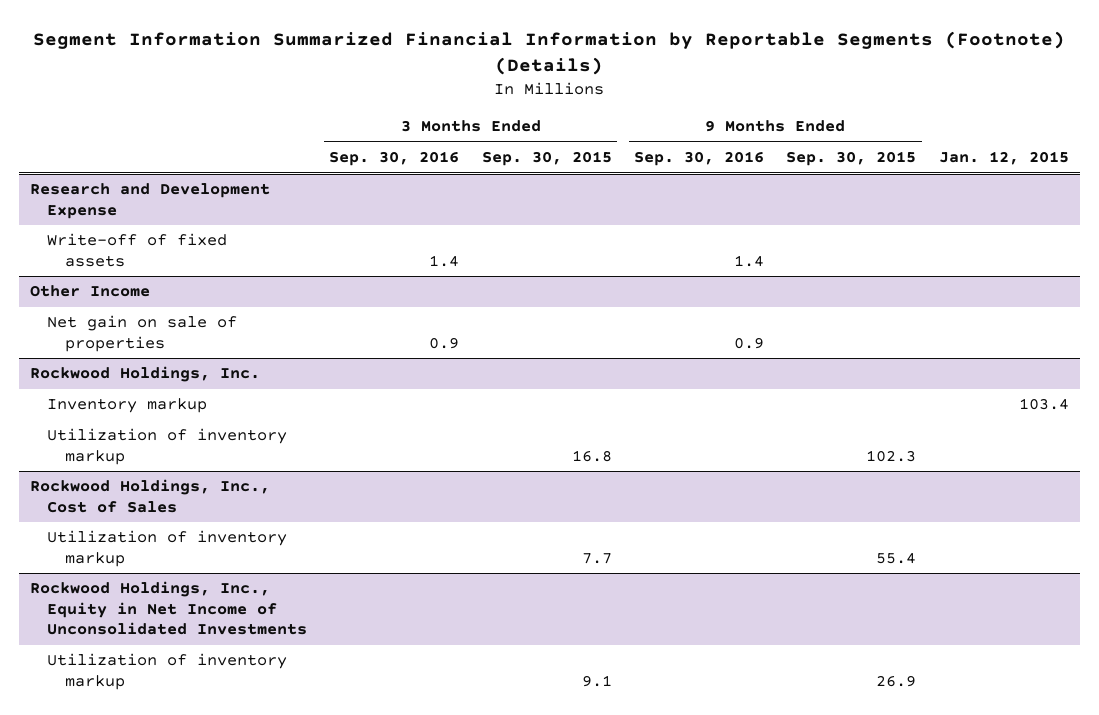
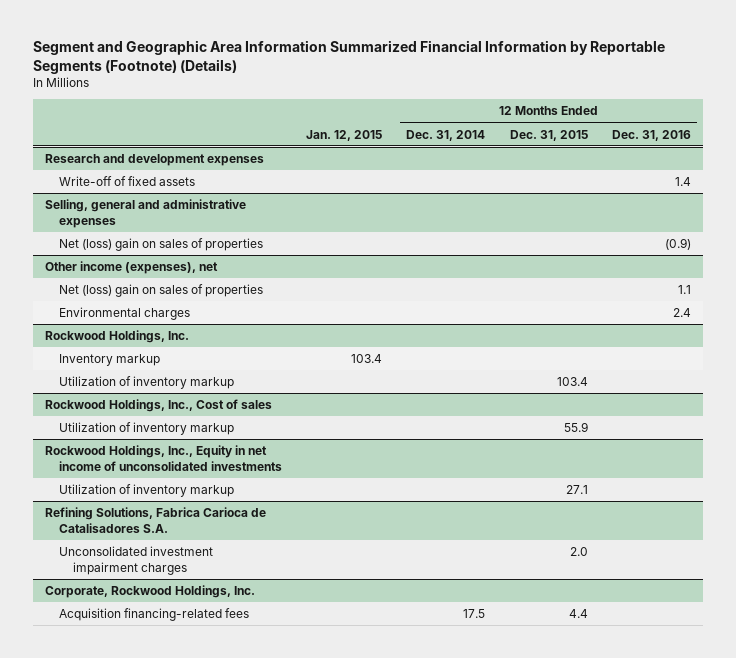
- Segment Information Summarized Financial Information by Reportable Segments (Footnote) (Details)
+ Segment and Geographic Area Information Summarized Financial Information by Reportable Segments (Footnote) (Details)
- | 3 Months Ended Sep. 30, 2016 | 3 Months Ended Sep. 30, 2015 | 9 Months Ended Sep. 30, 2016 | 9 Months Ended Sep. 30, 2015 | Jan. 12, 2015
+ | Jan. 12, 2015 | 12 Months Ended Dec. 31, 2014 | 12 Months Ended Dec. 31, 2015 | 12 Months Ended Dec. 31, 2016
- Research and Development Expense
+ Research and development expenses
- Other Income
- Net gain on sale of properties | 0.9 | | 0.9 | |
+ Selling, general and administrative expenses
+ Net (loss) gain on sales of properties | | | | (0.9)
+ Other income (expenses), net
+ Net (loss) gain on sales of properties | | | | 1.1
+ Environmental charges | | | | 2.4
- Rockwood Holdings, Inc., Cost of Sales
+ Rockwood Holdings, Inc., Cost of sales
- Rockwood Holdings, Inc., Equity in Net Income of Unconsolidated Investments
+ Rockwood Holdings, Inc., Equity in net income of unconsolidated investments
+ Refining Solutions, Fabrica Carioca de Catalisadores S.A.
+ Unconsolidated investment impairment charges | | | 2.0 |
+ Corporate, Rockwood Holdings, Inc.
+ Acquisition financing-related fees | | 17.5 | 4.4 |

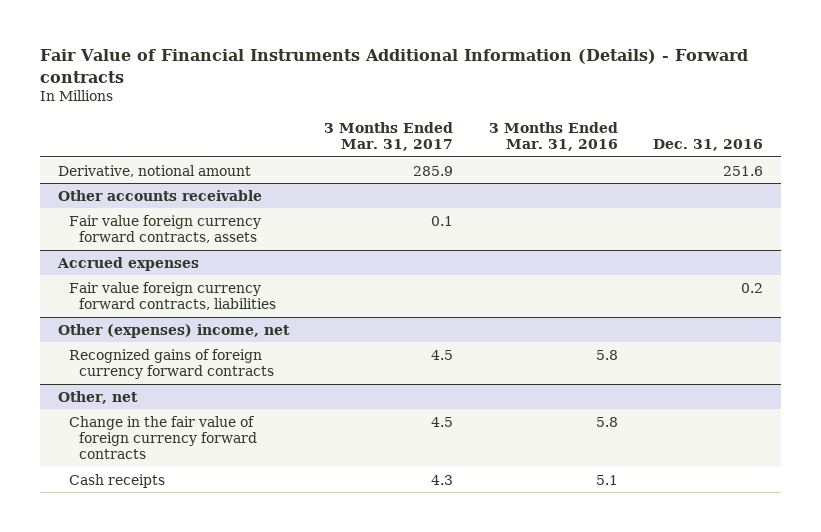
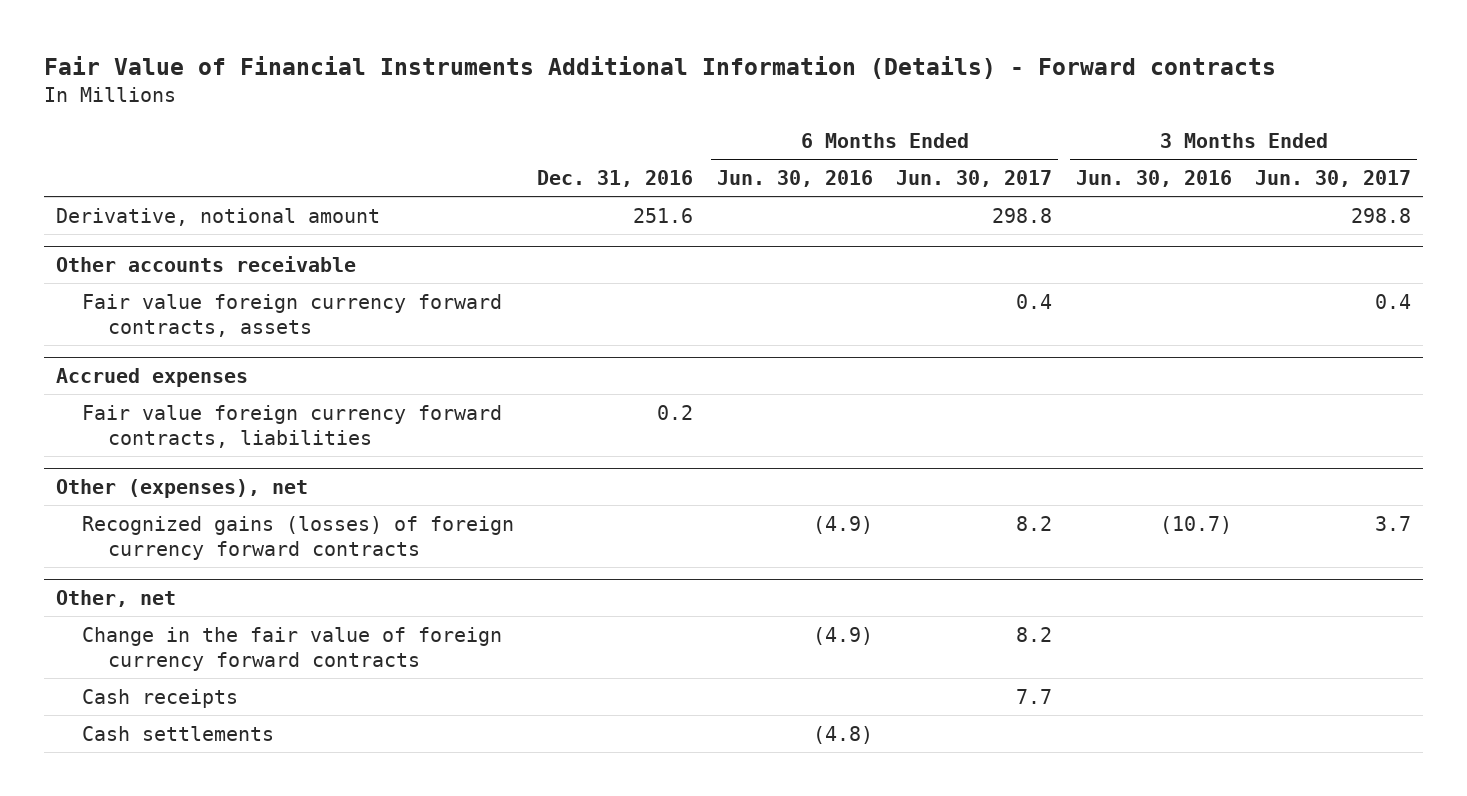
- | 3 Months Ended Mar. 31, 2017 | 3 Months Ended Mar. 31, 2016 | Dec. 31, 2016
+ | Dec. 31, 2016 | 6 Months Ended Jun. 30, 2016 | 6 Months Ended Jun. 30, 2017 | 3 Months Ended Jun. 30, 2016 | 3 Months Ended Jun. 30, 2017
- Other (expenses) income, net
- Recognized gains of foreign currency forward contracts | 4.5 | 5.8 |
+ Other (expenses), net
+ Recognized gains (losses) of foreign currency forward contracts | | (4.9) | 8.2 | (10.7) | 3.7
@ Other, net
+ Cash settlements | | (4.8) | | |

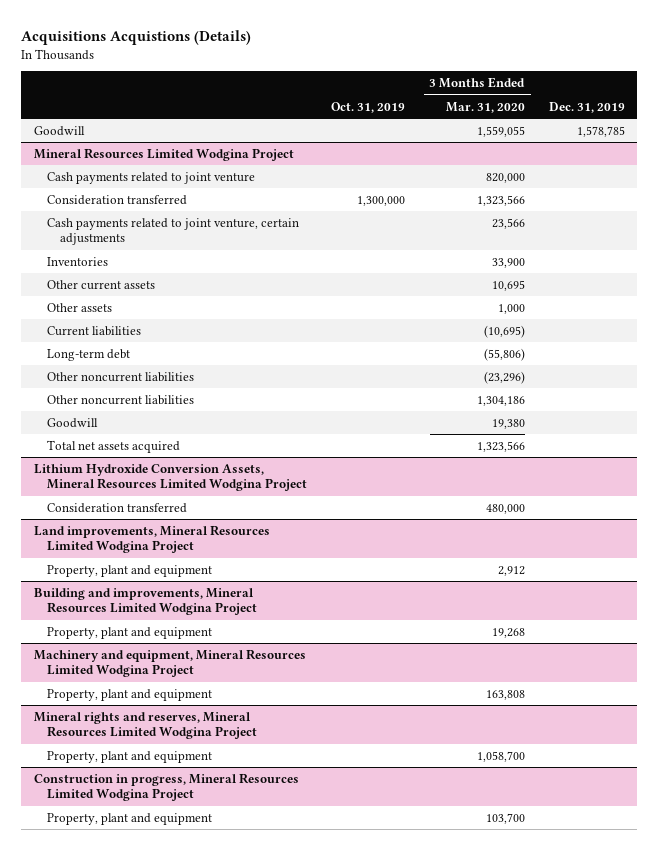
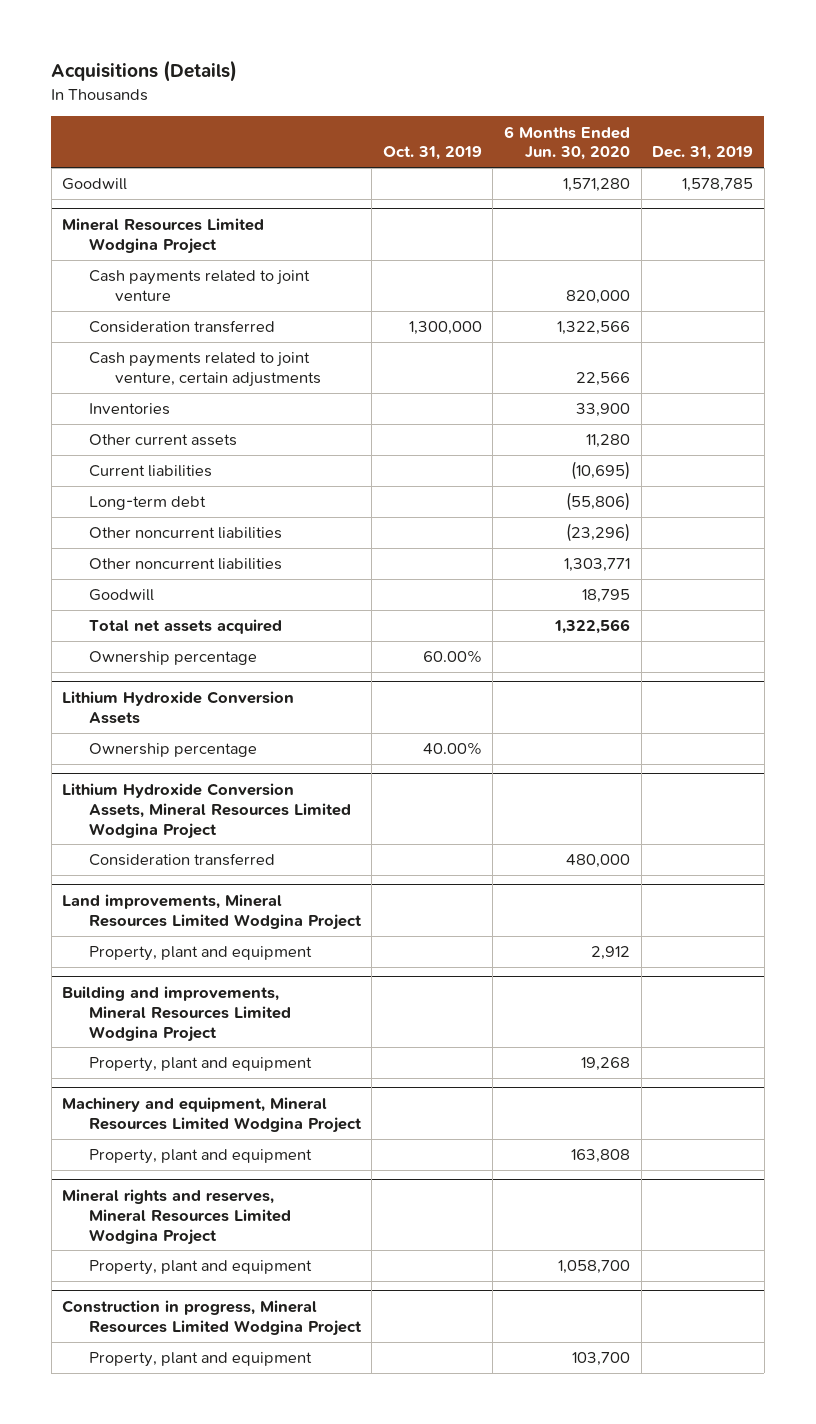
- Acquisitions Acquistions (Details)
+ Acquisitions (Details)
- | Oct. 31, 2019 | 3 Months Ended Mar. 31, 2020 | Dec. 31, 2019
+ | Oct. 31, 2019 | 6 Months Ended Jun. 30, 2020 | Dec. 31, 2019
@ Mineral Resources Limited Wodgina Project
- Other assets | | 1,000 |
+ Ownership percentage | 60.00% | |
+ Lithium Hydroxide Conversion Assets
+ Ownership percentage | 40.00% | |

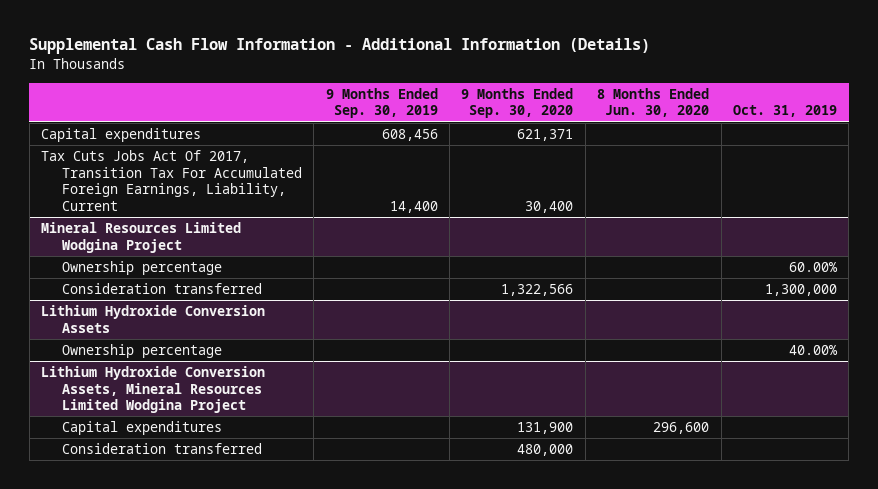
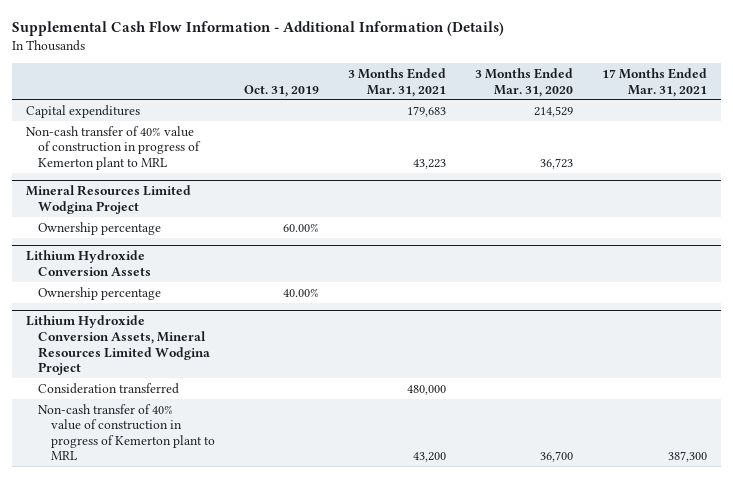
- | 9 Months Ended Sep. 30, 2019 | 9 Months Ended Sep. 30, 2020 | 8 Months Ended Jun. 30, 2020 | Oct. 31, 2019
+ | Oct. 31, 2019 | 3 Months Ended Mar. 31, 2021 | 3 Months Ended Mar. 31, 2020 | 17 Months Ended Mar. 31, 2021
- Tax Cuts Jobs Act Of 2017, Transition Tax For Accumulated Foreign Earnings, Liability, Current | 14,400 | 30,400 | |
+ Non-cash transfer of 40% value of construction in progress of Kemerton plant to MRL | | 43,223 | 36,723 |
@ Mineral Resources Limited Wodgina Project
- Consideration transferred | | 1,322,566 | | 1,300,000
@ Lithium Hydroxide Conversion Assets, Mineral Resources Limited Wodgina Project
- Capital expenditures | | 131,900 | 296,600 |
+ Non-cash transfer of 40% value of construction in progress of Kemerton plant to MRL | | 43,200 | 36,700 | 387,300

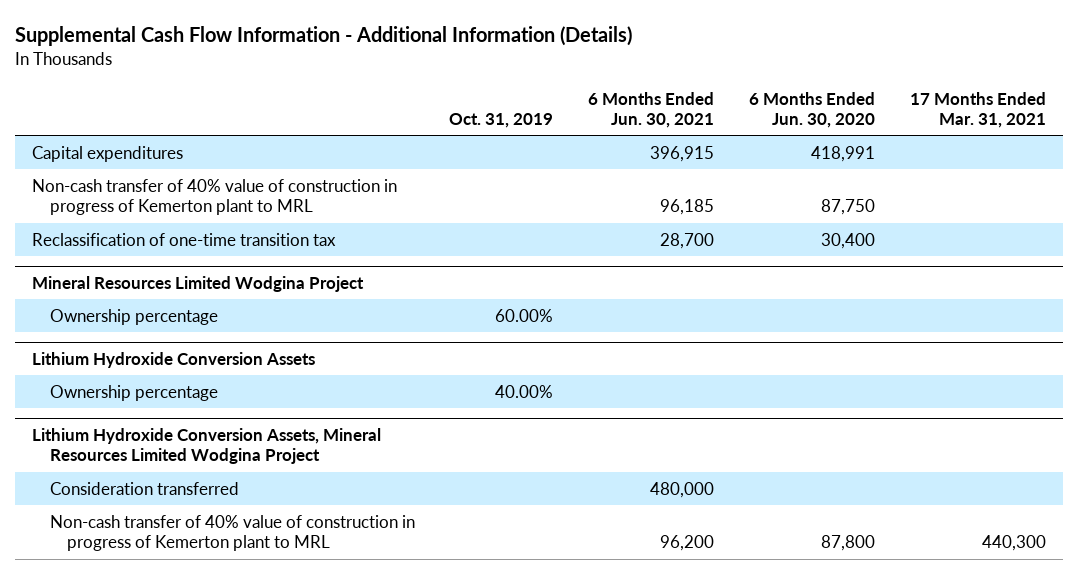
- | Oct. 31, 2019 | 3 Months Ended Mar. 31, 2021 | 3 Months Ended Mar. 31, 2020 | 17 Months Ended Mar. 31, 2021
+ | Oct. 31, 2019 | 6 Months Ended Jun. 30, 2021 | 6 Months Ended Jun. 30, 2020 | 17 Months Ended Mar. 31, 2021
+ Reclassification of one-time transition tax | | 28,700 | 30,400 |
@ Lithium Hydroxide Conversion Assets, Mineral Resources Limited Wodgina Project
- Non-cash transfer of 40% value of construction in progress of Kemerton plant to MRL | | 43,200 | 36,700 | 387,300
+ Non-cash transfer of 40% value of construction in progress of Kemerton plant to MRL | | 96,200 | 87,800 | 440,300

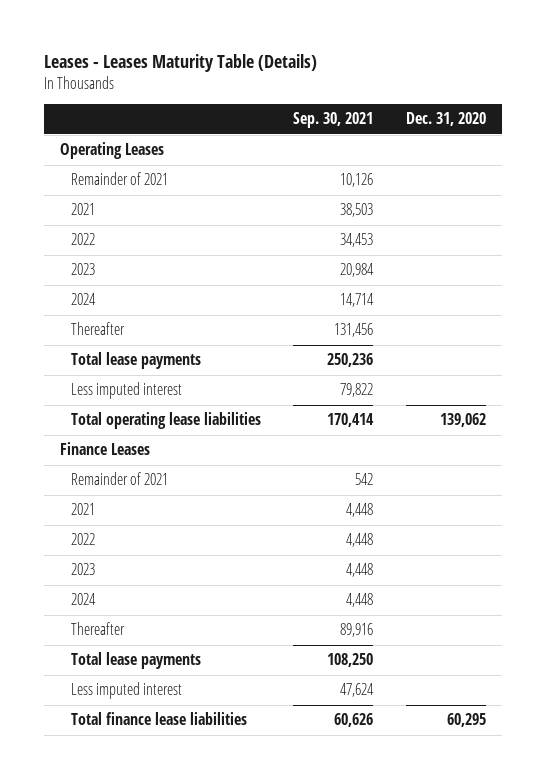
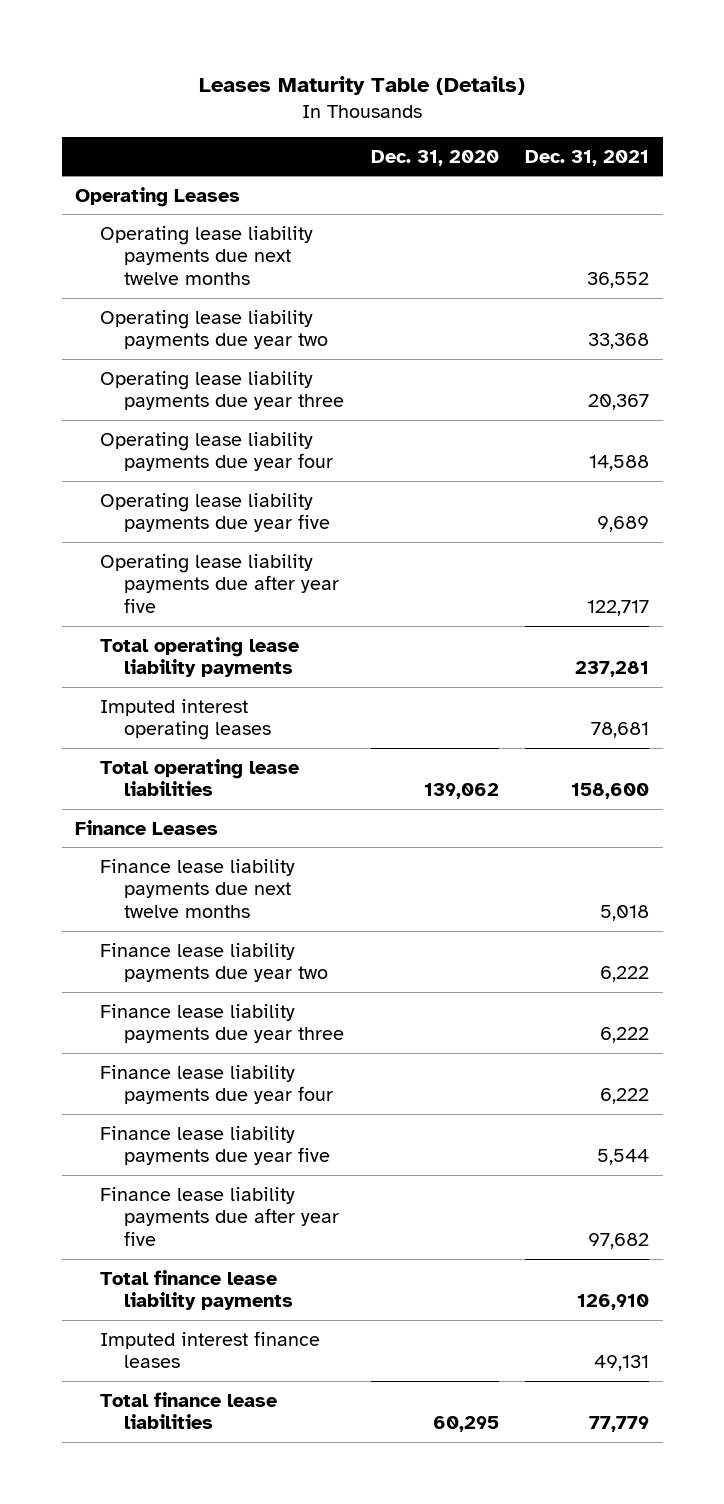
- Leases - Leases Maturity Table (Details)
+ Leases Maturity Table (Details)
- | Sep. 30, 2021 | Dec. 31, 2020
+ | Dec. 31, 2020 | Dec. 31, 2021
- Remainder of 2021 | 10,126 |
- 2021 | 38,503 |
- 2022 | 34,453 |
- 2023 | 20,984 |
- 2024 | 14,714 |
- Thereafter | 131,456 |
- Total lease payments | 250,236 |
- Less imputed interest | 79,822 |
+ Operating lease liability payments due next twelve months | | 36,552
+ Operating lease liability payments due year two | | 33,368
+ Operating lease liability payments due year three | | 20,367
+ Operating lease liability payments due year four | | 14,588
+ Operating lease liability payments due year five | | 9,689
+ Operating lease liability payments due after year five | | 122,717
+ Total operating lease liability payments | | 237,281
+ Imputed interest operating leases | | 78,681
- Remainder of 2021 | 542 |
- 2021 | 4,448 |
- 2022 | 4,448 |
- 2023 | 4,448 |
- 2024 | 4,448 |
- Thereafter | 89,916 |
- Total lease payments | 108,250 |
- Less imputed interest | 47,624 |
+ Finance lease liability payments due next twelve months | | 5,018
+ Finance lease liability payments due year two | | 6,222
+ Finance lease liability payments due year three | | 6,222
+ Finance lease liability payments due year four | | 6,222
+ Finance lease liability payments due year five | | 5,544
+ Finance lease liability payments due after year five | | 97,682
+ Total finance lease liability payments | | 126,910
+ Imputed interest finance leases | | 49,131

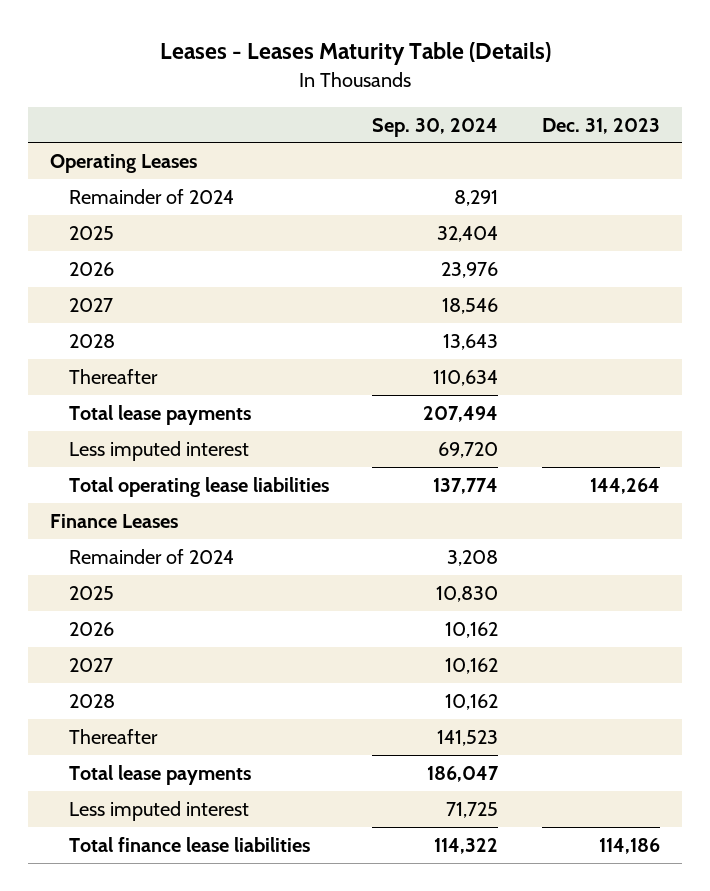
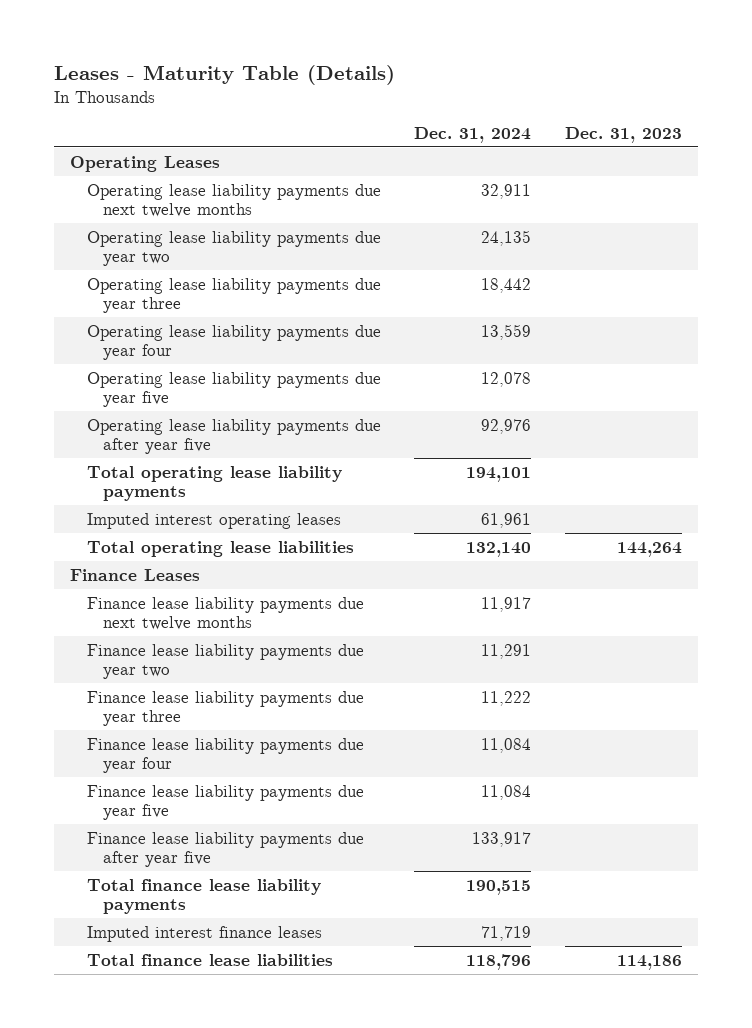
- Leases - Leases Maturity Table (Details)
+ Leases - Maturity Table (Details)
- | Sep. 30, 2024 | Dec. 31, 2023
+ | Dec. 31, 2024 | Dec. 31, 2023
- Remainder of 2024 | 8,291 |
- 2025 | 32,404 |
- 2026 | 23,976 |
- 2027 | 18,546 |
- 2028 | 13,643 |
- Thereafter | 110,634 |
- Total lease payments | 207,494 |
- Less imputed interest | 69,720 |
+ Operating lease liability payments due next twelve months | 32,911 |
+ Operating lease liability payments due year two | 24,135 |
+ Operating lease liability payments due year three | 18,442 |
+ Operating lease liability payments due year four | 13,559 |
+ Operating lease liability payments due year five | 12,078 |
+ Operating lease liability payments due after year five | 92,976 |
+ Total operating lease liability payments | 194,101 |
+ Imputed interest operating leases | 61,961 |
- Remainder of 2024 | 3,208 |
- 2025 | 10,830 |
- 2026 | 10,162 |
- 2027 | 10,162 |
- 2028 | 10,162 |
- Thereafter | 141,523 |
- Total lease payments | 186,047 |
- Less imputed interest | 71,725 |
+ Finance lease liability payments due next twelve months | 11,917 |
+ Finance lease liability payments due year two | 11,291 |
+ Finance lease liability payments due year three | 11,222 |
+ Finance lease liability payments due year four | 11,084 |
+ Finance lease liability payments due year five | 11,084 |
+ Finance lease liability payments due after year five | 133,917 |
+ Total finance lease liability payments | 190,515 |
+ Imputed interest finance leases | 71,719 |

